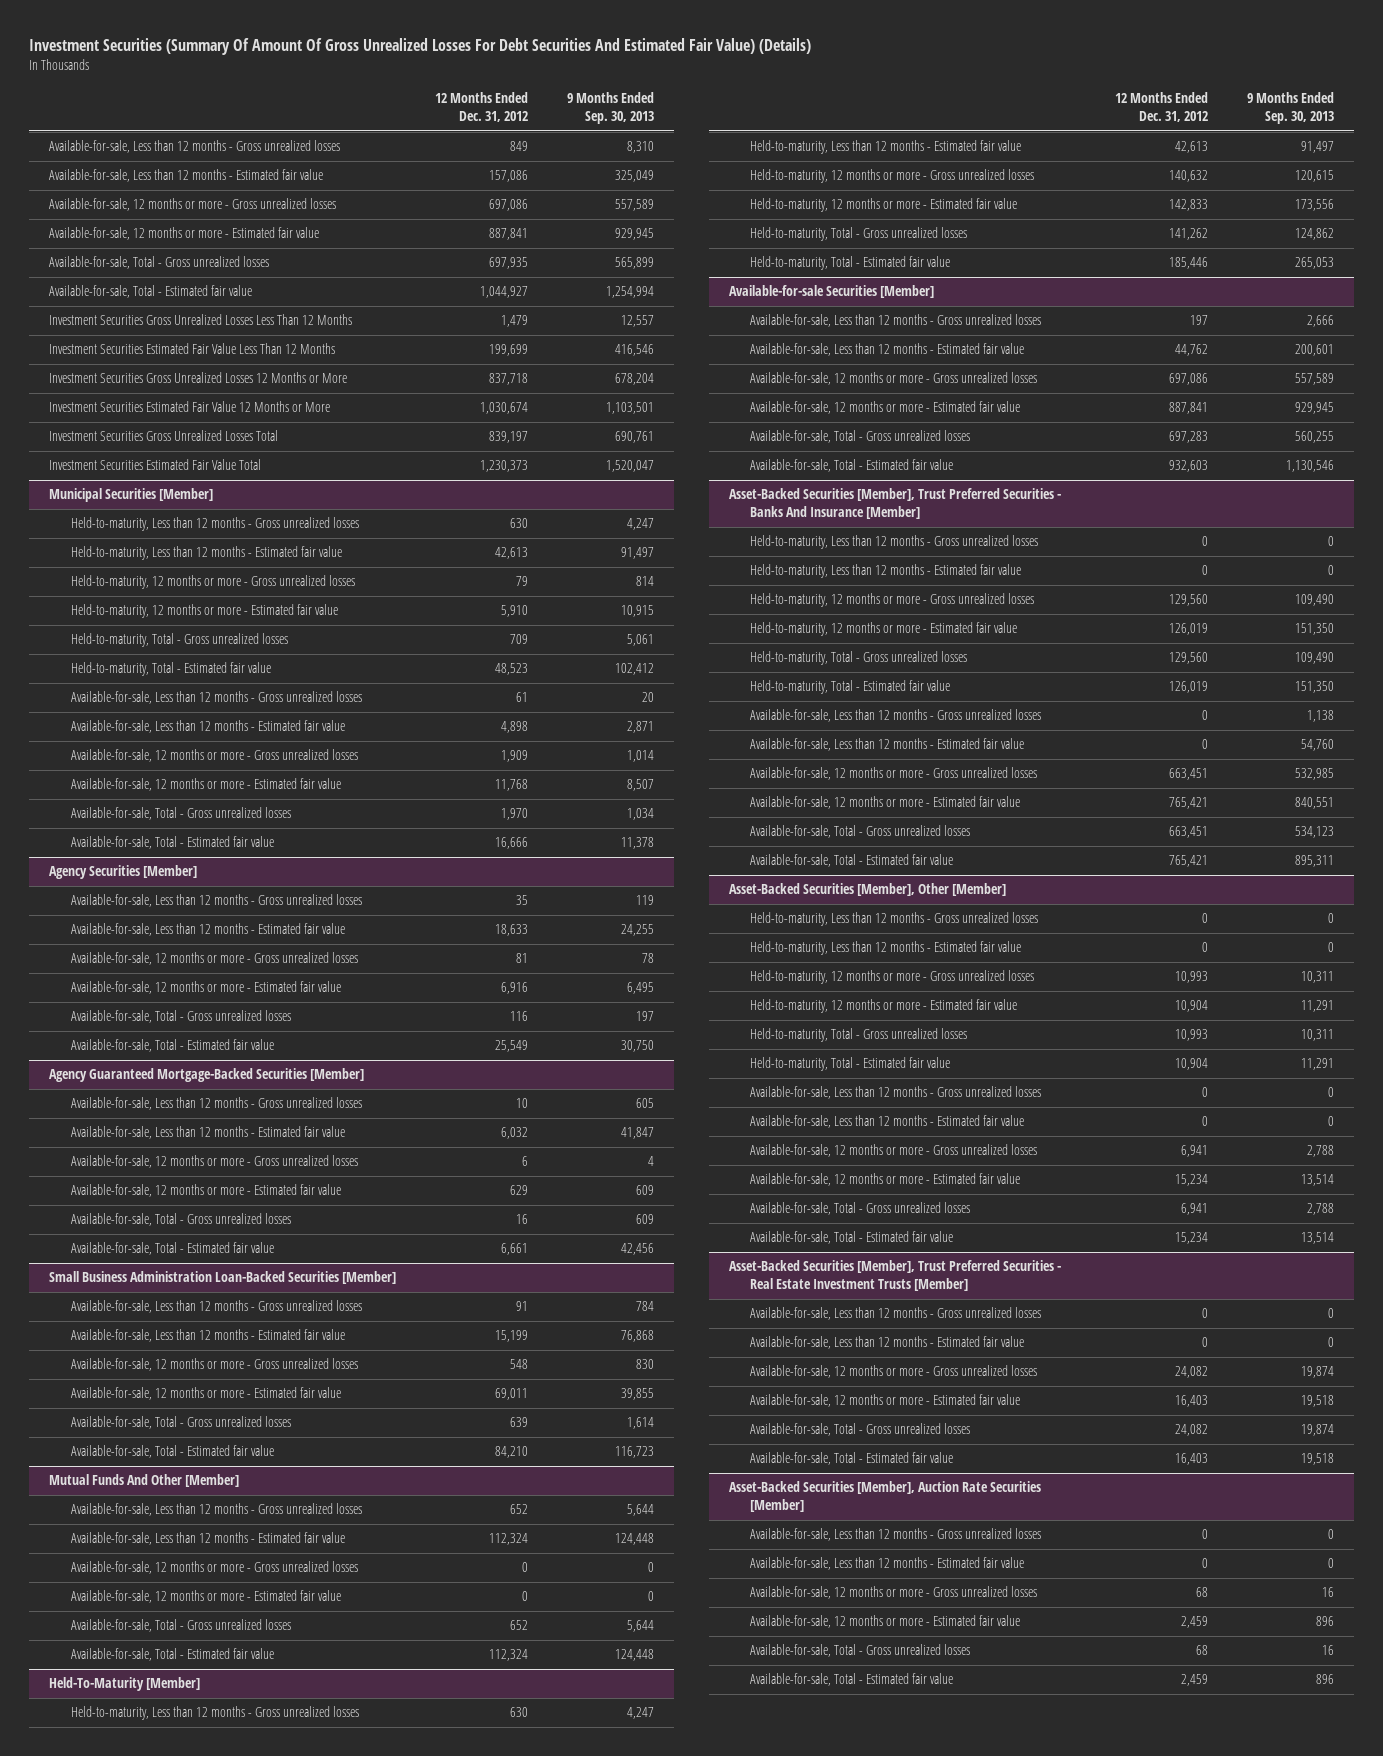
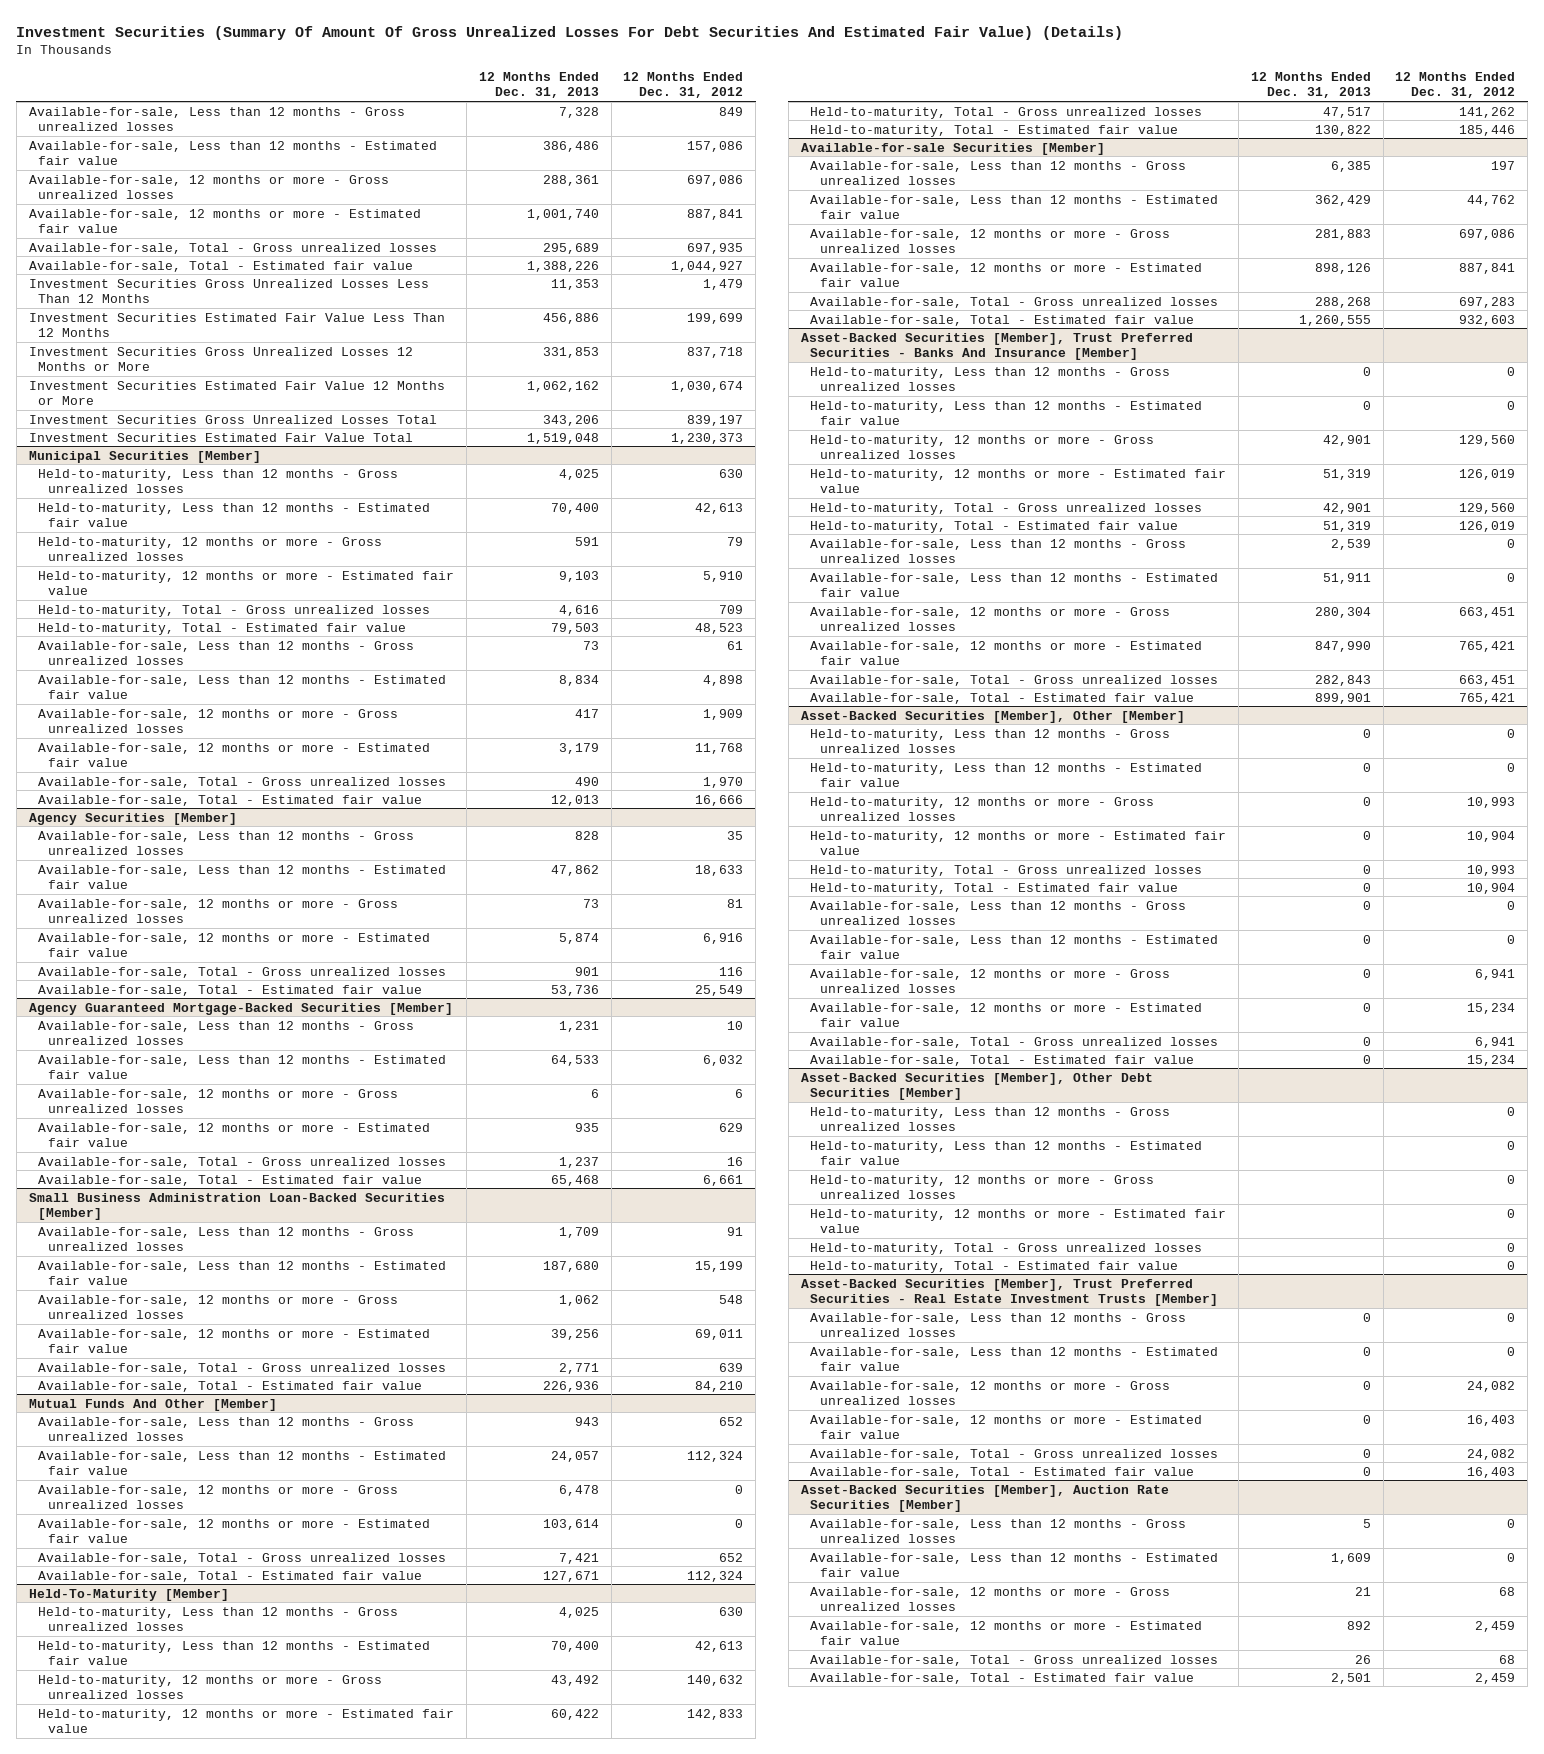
- | 12 Months Ended Dec. 31, 2012 | 9 Months Ended Sep. 30, 2013
+ | 12 Months Ended Dec. 31, 2013 | 12 Months Ended Dec. 31, 2012
+ Asset-Backed Securities [Member], Other Debt Securities [Member]
+ Held-to-maturity, Less than 12 months - Gross unrealized losses | | 0
+ Held-to-maturity, Less than 12 months - Estimated fair value | | 0
+ Held-to-maturity, 12 months or more - Gross unrealized losses | | 0
+ Held-to-maturity, 12 months or more - Estimated fair value | | 0
+ Held-to-maturity, Total - Gross unrealized losses | | 0
+ Held-to-maturity, Total - Estimated fair value | | 0

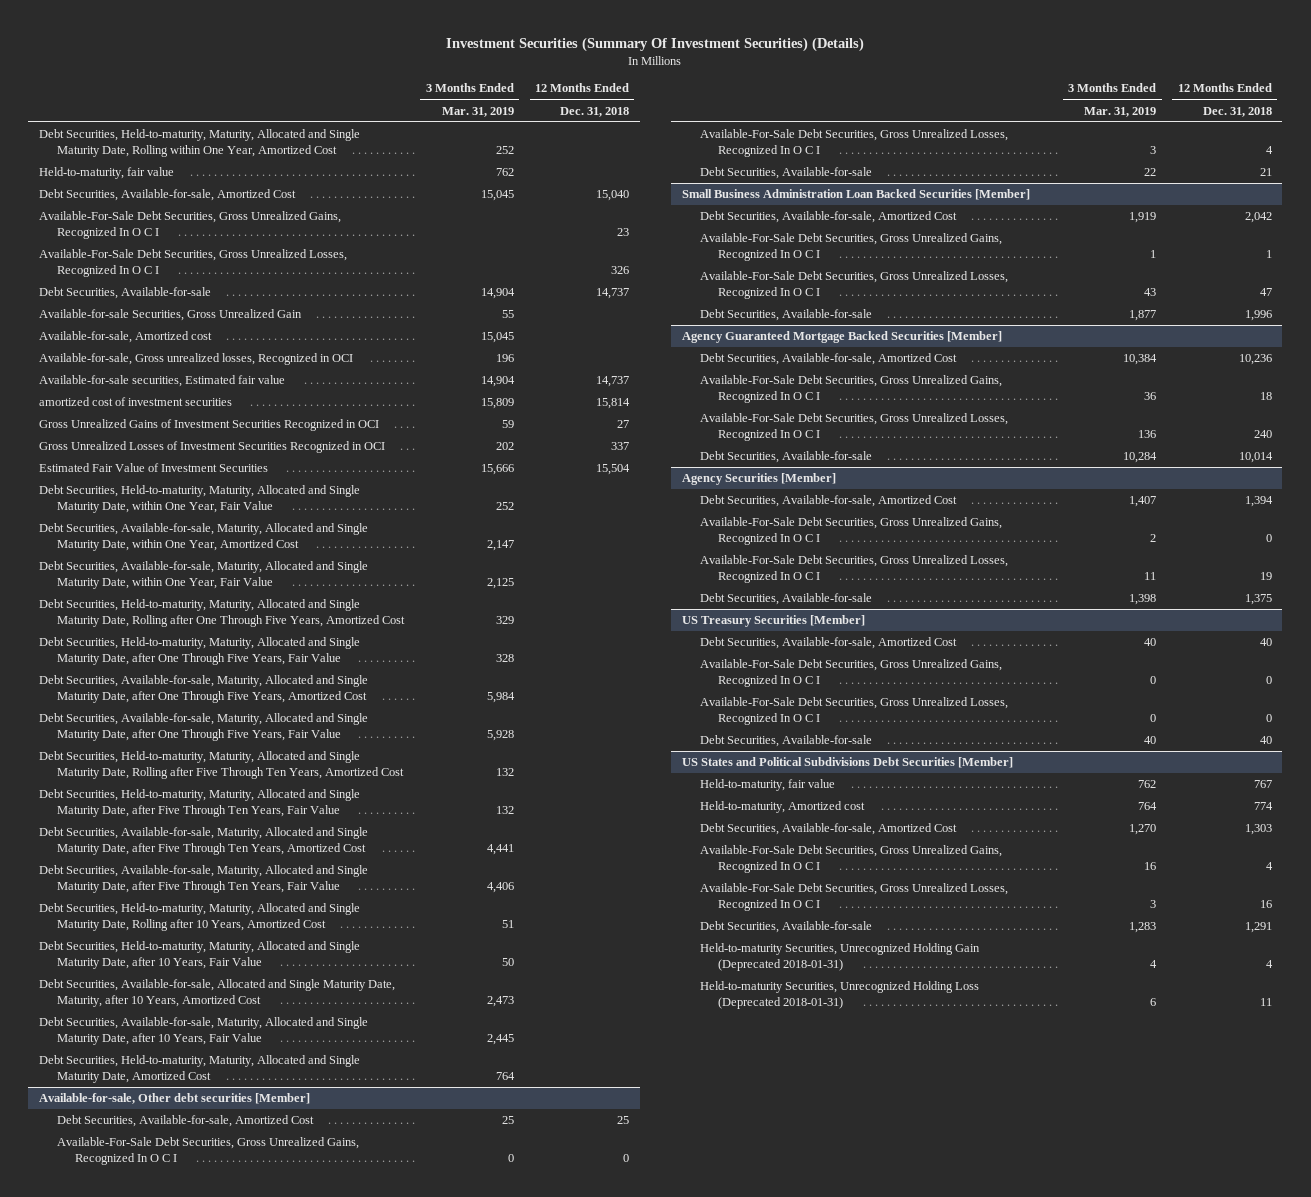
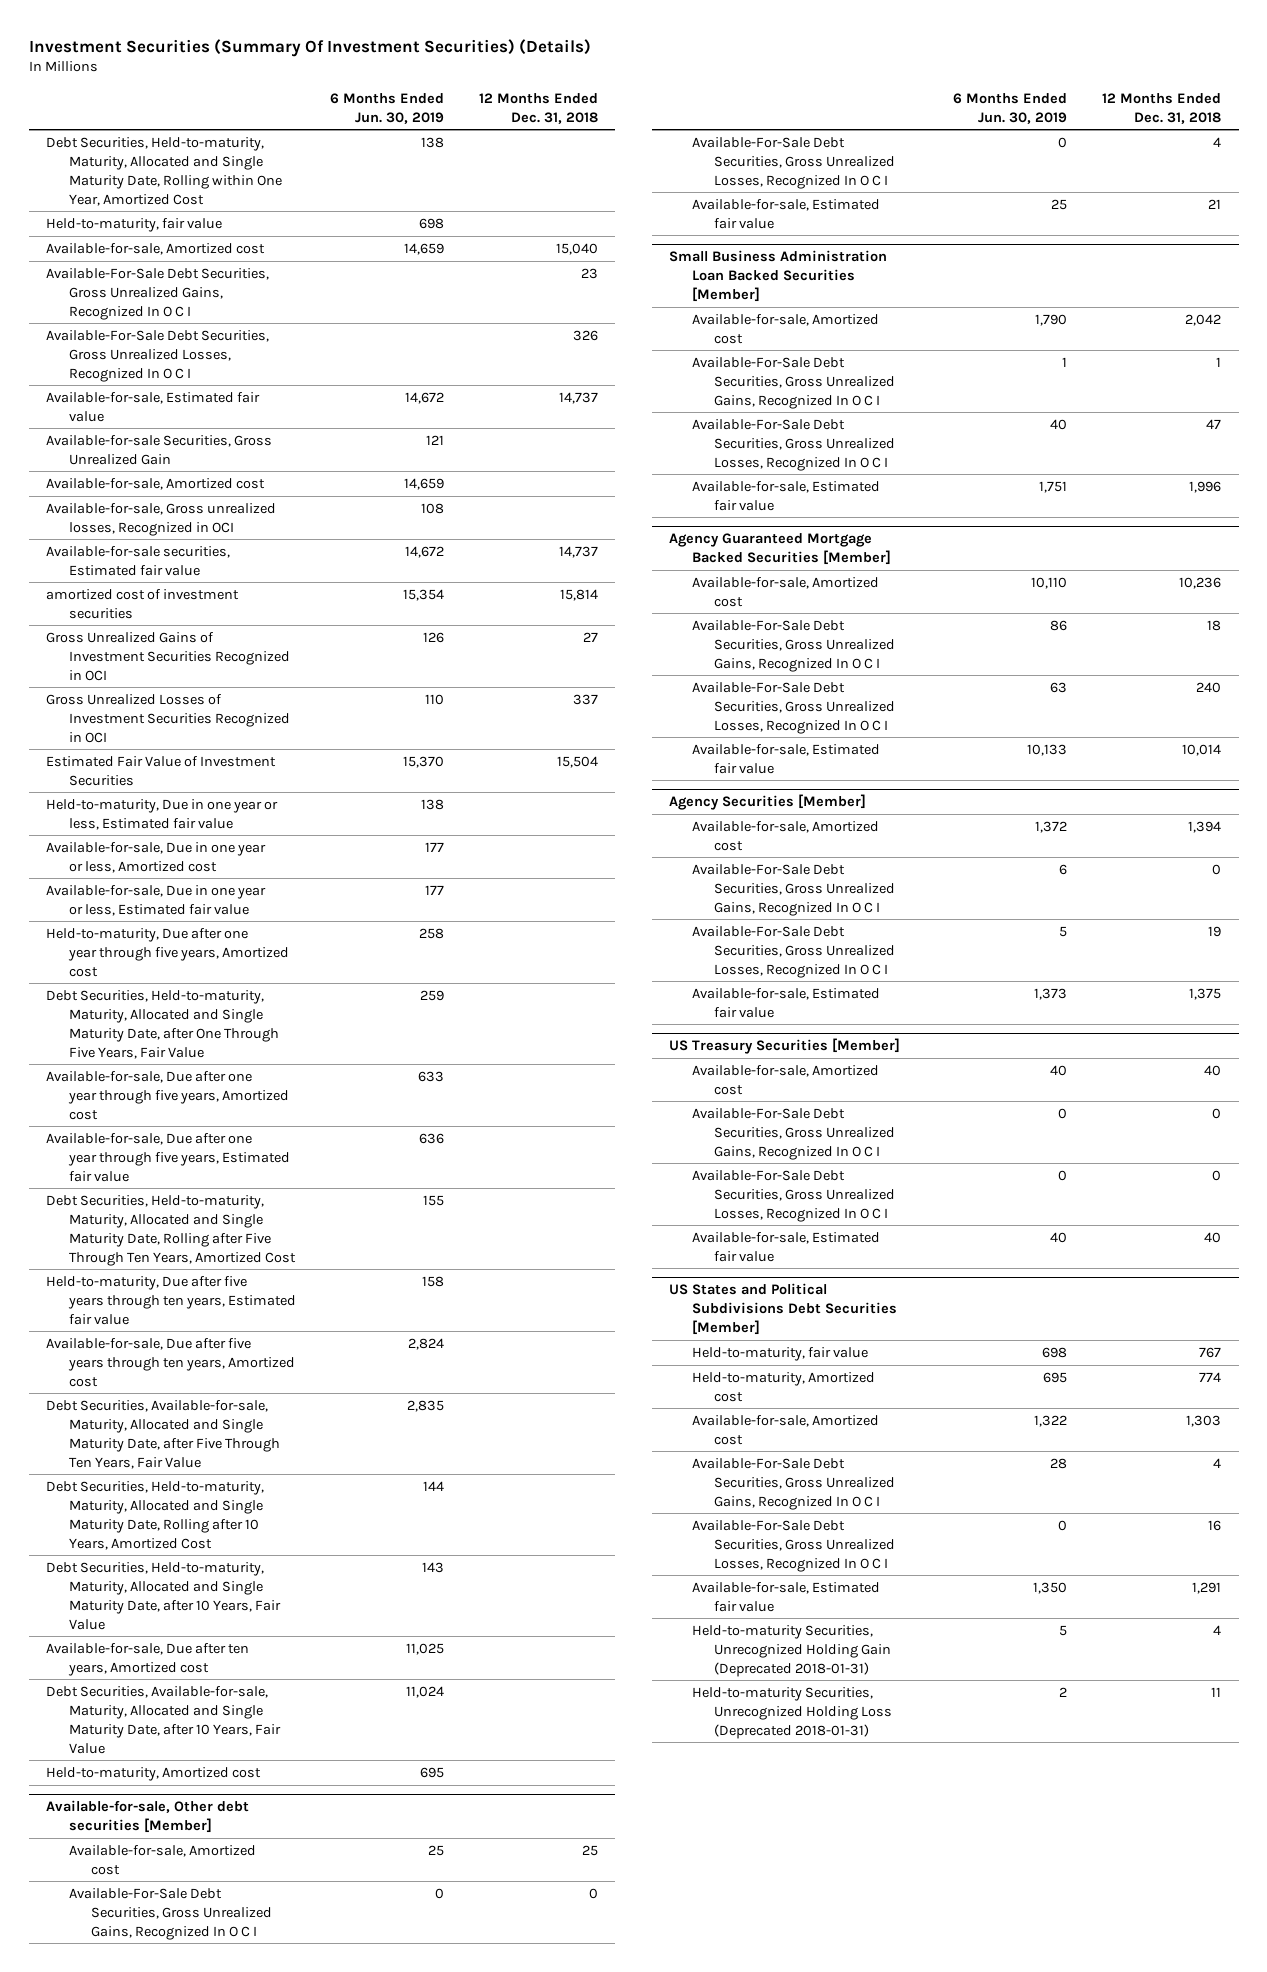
- | 3 Months Ended Mar. 31, 2019 | 12 Months Ended Dec. 31, 2018
+ | 6 Months Ended Jun. 30, 2019 | 12 Months Ended Dec. 31, 2018
- Debt Securities, Available-for-sale, Amortized Cost | 15,045 | 15,040
+ Available-for-sale, Amortized cost | 14,659 | 15,040
- Debt Securities, Available-for-sale | 14,904 | 14,737
+ Available-for-sale, Estimated fair value | 14,672 | 14,737
- Debt Securities, Held-to-maturity, Maturity, Allocated and Single Maturity Date, within One Year, Fair Value | 252 |
- Debt Securities, Available-for-sale, Maturity, Allocated and Single Maturity Date, within One Year, Amortized Cost | 2,147 |
- Debt Securities, Available-for-sale, Maturity, Allocated and Single Maturity Date, within One Year, Fair Value | 2,125 |
- Debt Securities, Held-to-maturity, Maturity, Allocated and Single Maturity Date, Rolling after One Through Five Years, Amortized Cost | 329 |
+ Held-to-maturity, Due in one year or less, Estimated fair value | 138 |
+ Available-for-sale, Due in one year or less, Amortized cost | 177 |
+ Available-for-sale, Due in one year or less, Estimated fair value | 177 |
+ Held-to-maturity, Due after one year through five years, Amortized cost | 258 |
- Debt Securities, Available-for-sale, Maturity, Allocated and Single Maturity Date, after One Through Five Years, Amortized Cost | 5,984 |
- Debt Securities, Available-for-sale, Maturity, Allocated and Single Maturity Date, after One Through Five Years, Fair Value | 5,928 |
+ Available-for-sale, Due after one year through five years, Amortized cost | 633 |
+ Available-for-sale, Due after one year through five years, Estimated fair value | 636 |
- Debt Securities, Held-to-maturity, Maturity, Allocated and Single Maturity Date, after Five Through Ten Years, Fair Value | 132 |
- Debt Securities, Available-for-sale, Maturity, Allocated and Single Maturity Date, after Five Through Ten Years, Amortized Cost | 4,441 |
+ Held-to-maturity, Due after five years through ten years, Estimated fair value | 158 |
+ Available-for-sale, Due after five years through ten years, Amortized cost | 2,824 |
- Debt Securities, Available-for-sale, Allocated and Single Maturity Date, Maturity, after 10 Years, Amortized Cost | 2,473 |
+ Available-for-sale, Due after ten years, Amortized cost | 11,025 |
- Debt Securities, Held-to-maturity, Maturity, Allocated and Single Maturity Date, Amortized Cost | 764 |
+ Held-to-maturity, Amortized cost | 695 |
@ Available-for-sale, Other debt securities [Member]
- Debt Securities, Available-for-sale, Amortized Cost | 25 | 25
+ Available-for-sale, Amortized cost | 25 | 25
- Debt Securities, Available-for-sale | 22 | 21
+ Available-for-sale, Estimated fair value | 25 | 21
@ Small Business Administration Loan Backed Securities [Member]
- Debt Securities, Available-for-sale, Amortized Cost | 1,919 | 2,042
+ Available-for-sale, Amortized cost | 1,790 | 2,042
- Debt Securities, Available-for-sale | 1,877 | 1,996
+ Available-for-sale, Estimated fair value | 1,751 | 1,996
@ Agency Guaranteed Mortgage Backed Securities [Member]
- Debt Securities, Available-for-sale, Amortized Cost | 10,384 | 10,236
+ Available-for-sale, Amortized cost | 10,110 | 10,236
- Debt Securities, Available-for-sale | 10,284 | 10,014
+ Available-for-sale, Estimated fair value | 10,133 | 10,014
@ Agency Securities [Member]
- Debt Securities, Available-for-sale, Amortized Cost | 1,407 | 1,394
+ Available-for-sale, Amortized cost | 1,372 | 1,394
- Debt Securities, Available-for-sale | 1,398 | 1,375
+ Available-for-sale, Estimated fair value | 1,373 | 1,375
@ US Treasury Securities [Member]
- Debt Securities, Available-for-sale, Amortized Cost | 40 | 40
+ Available-for-sale, Amortized cost | 40 | 40
- Debt Securities, Available-for-sale | 40 | 40
+ Available-for-sale, Estimated fair value | 40 | 40
@ US States and Political Subdivisions Debt Securities [Member]
- Debt Securities, Available-for-sale, Amortized Cost | 1,270 | 1,303
+ Available-for-sale, Amortized cost | 1,322 | 1,303
- Debt Securities, Available-for-sale | 1,283 | 1,291
+ Available-for-sale, Estimated fair value | 1,350 | 1,291

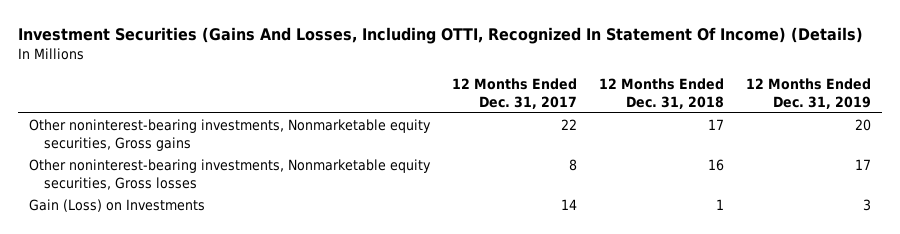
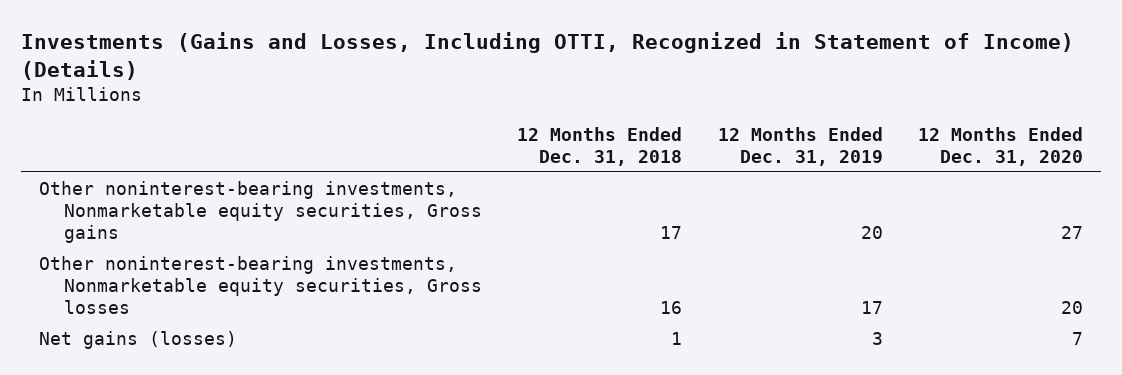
- Investment Securities (Gains And Losses, Including OTTI, Recognized In Statement Of Income) (Details)
+ Investments (Gains and Losses, Including OTTI, Recognized in Statement of Income) (Details)
- | 12 Months Ended Dec. 31, 2017 | 12 Months Ended Dec. 31, 2018 | 12 Months Ended Dec. 31, 2019
+ | 12 Months Ended Dec. 31, 2018 | 12 Months Ended Dec. 31, 2019 | 12 Months Ended Dec. 31, 2020
- Gain (Loss) on Investments | 14 | 1 | 3
+ Net gains (losses) | 1 | 3 | 7

